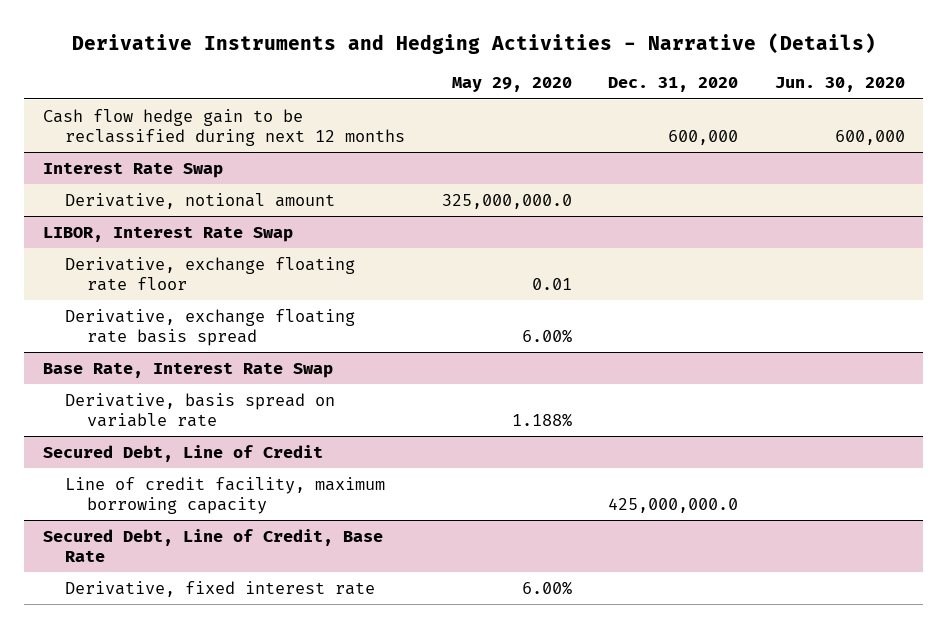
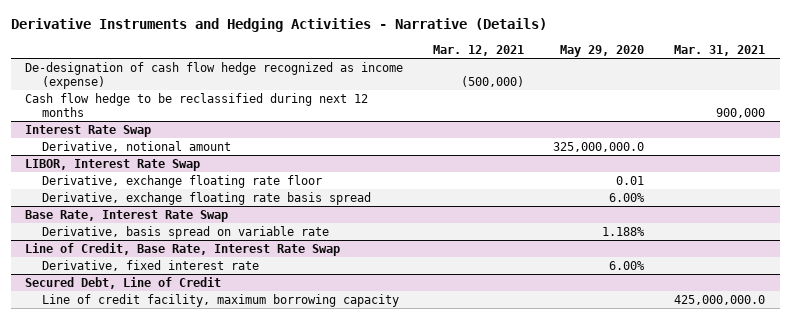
- | May 29, 2020 | Dec. 31, 2020 | Jun. 30, 2020
+ | Mar. 12, 2021 | May 29, 2020 | Mar. 31, 2021
- Cash flow hedge gain to be reclassified during next 12 months | | 600,000 | 600,000
+ De-designation of cash flow hedge recognized as income (expense) | (500,000) | |
+ Cash flow hedge to be reclassified during next 12 months | | | 900,000
+ Line of Credit, Base Rate, Interest Rate Swap
+ Derivative, fixed interest rate | | 6.00% |
- Secured Debt, Line of Credit, Base Rate
- Derivative, fixed interest rate | 6.00% | |

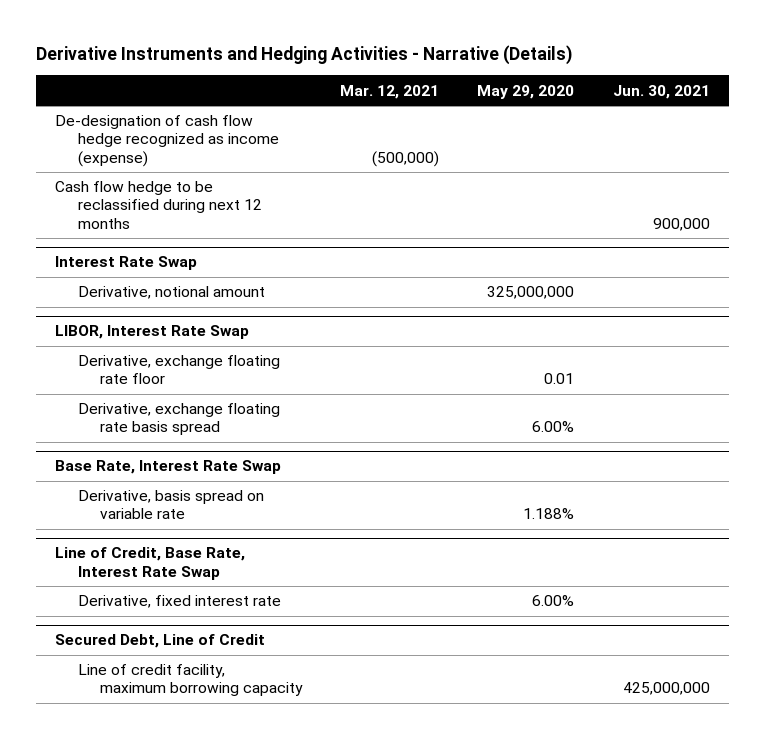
- | Mar. 12, 2021 | May 29, 2020 | Mar. 31, 2021
+ | Mar. 12, 2021 | May 29, 2020 | Jun. 30, 2021
@ Interest Rate Swap
- Derivative, notional amount | | 325,000,000.0 |
+ Derivative, notional amount | | 325,000,000 |

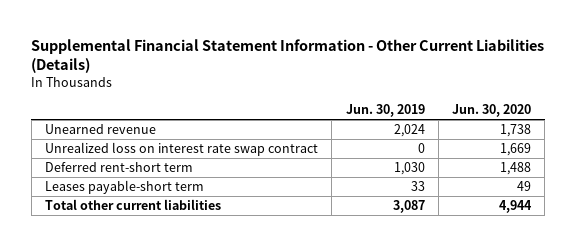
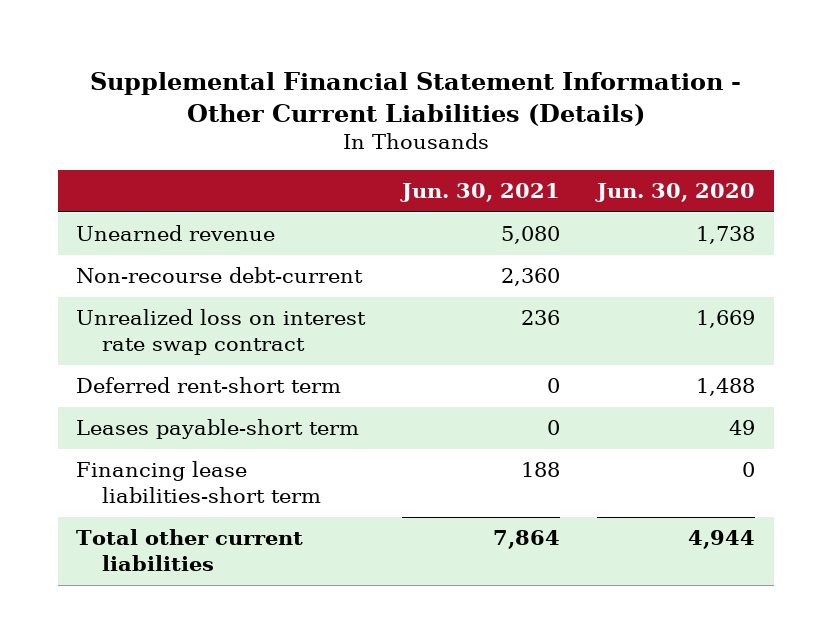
- | Jun. 30, 2019 | Jun. 30, 2020
+ | Jun. 30, 2021 | Jun. 30, 2020
+ Non-recourse debt-current | 2,360 |
+ Financing lease liabilities-short term | 188 | 0

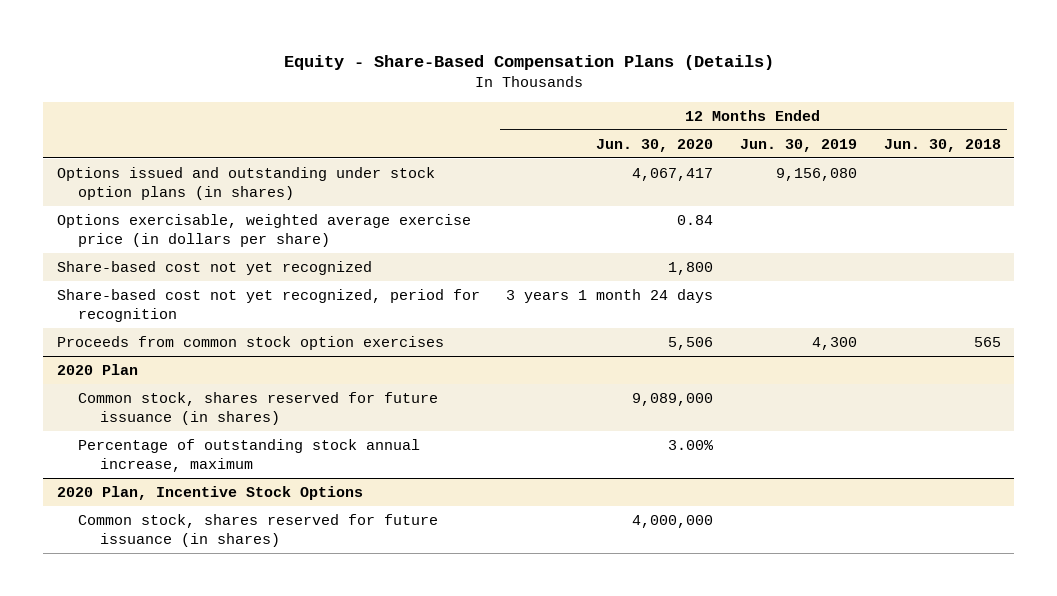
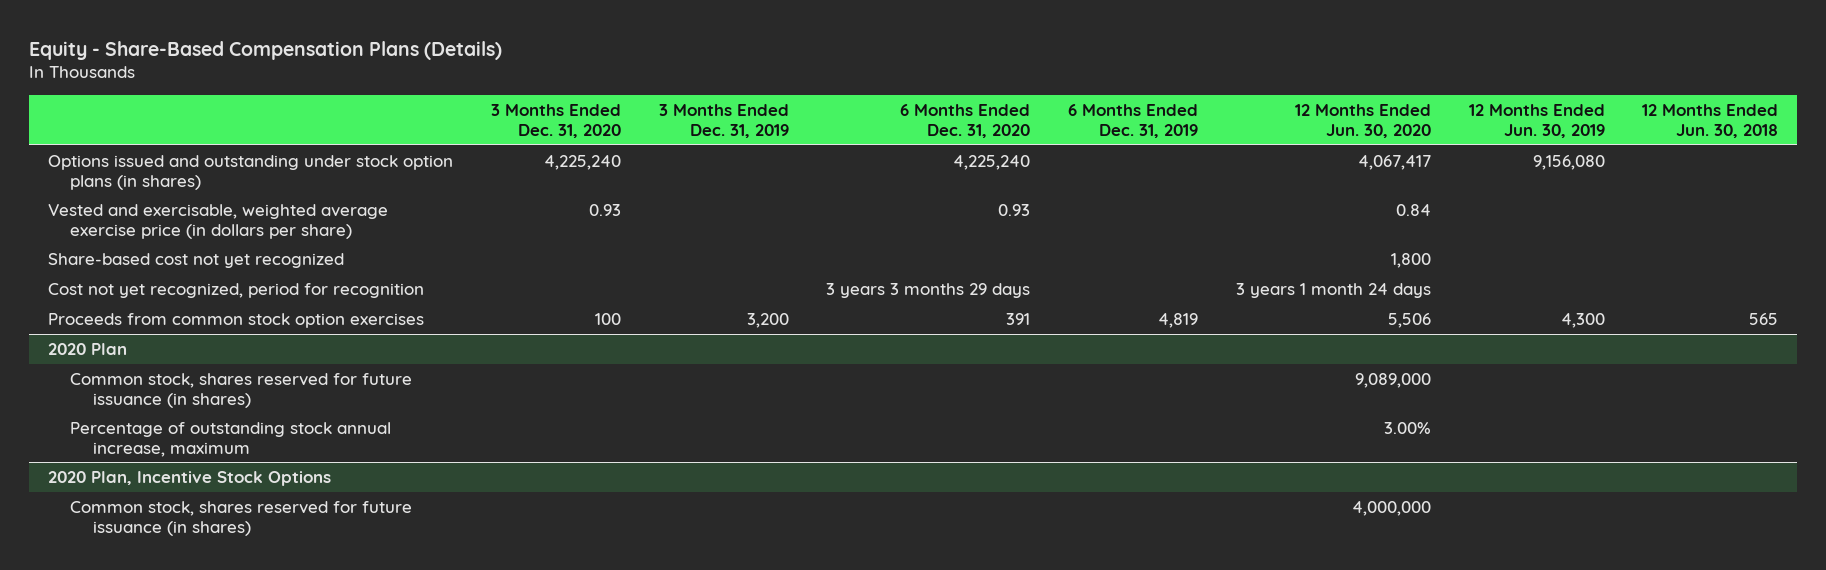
- | 12 Months Ended Jun. 30, 2020 | 12 Months Ended Jun. 30, 2019 | 12 Months Ended Jun. 30, 2018
+ | 3 Months Ended Dec. 31, 2020 | 3 Months Ended Dec. 31, 2019 | 6 Months Ended Dec. 31, 2020 | 6 Months Ended Dec. 31, 2019 | 12 Months Ended Jun. 30, 2020 | 12 Months Ended Jun. 30, 2019 | 12 Months Ended Jun. 30, 2018
- Options exercisable, weighted average exercise price (in dollars per share) | 0.84 | |
+ Vested and exercisable, weighted average exercise price (in dollars per share) | 0.93 | | 0.93 | | 0.84 | |
- Share-based cost not yet recognized, period for recognition | 3 years 1 month 24 days | |
+ Cost not yet recognized, period for recognition | | | 3 years 3 months 29 days | | 3 years 1 month 24 days | |

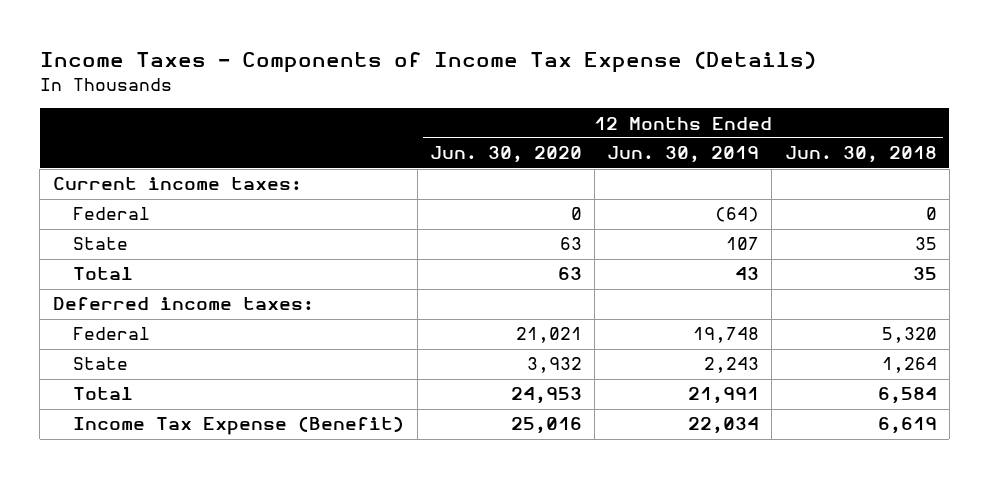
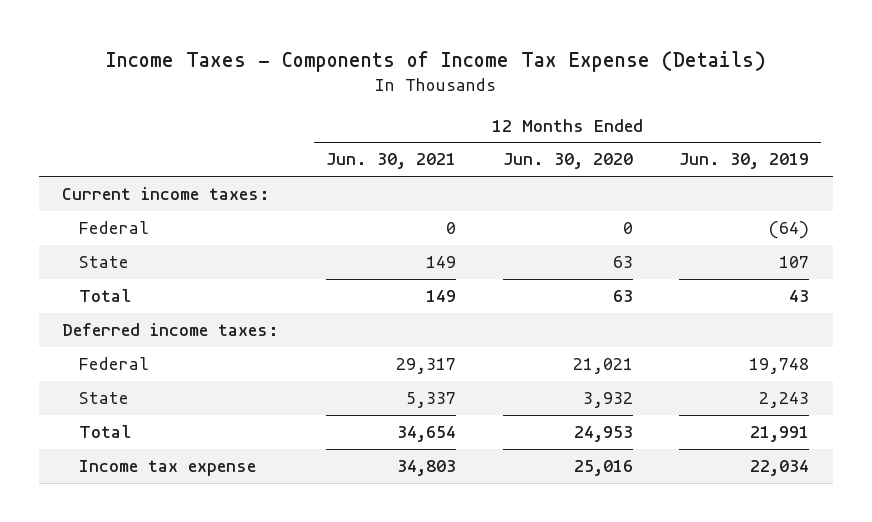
- | 12 Months Ended Jun. 30, 2020 | 12 Months Ended Jun. 30, 2019 | 12 Months Ended Jun. 30, 2018
+ | 12 Months Ended Jun. 30, 2021 | 12 Months Ended Jun. 30, 2020 | 12 Months Ended Jun. 30, 2019
- Income Tax Expense (Benefit) | 25,016 | 22,034 | 6,619
+ Income tax expense | 34,803 | 25,016 | 22,034

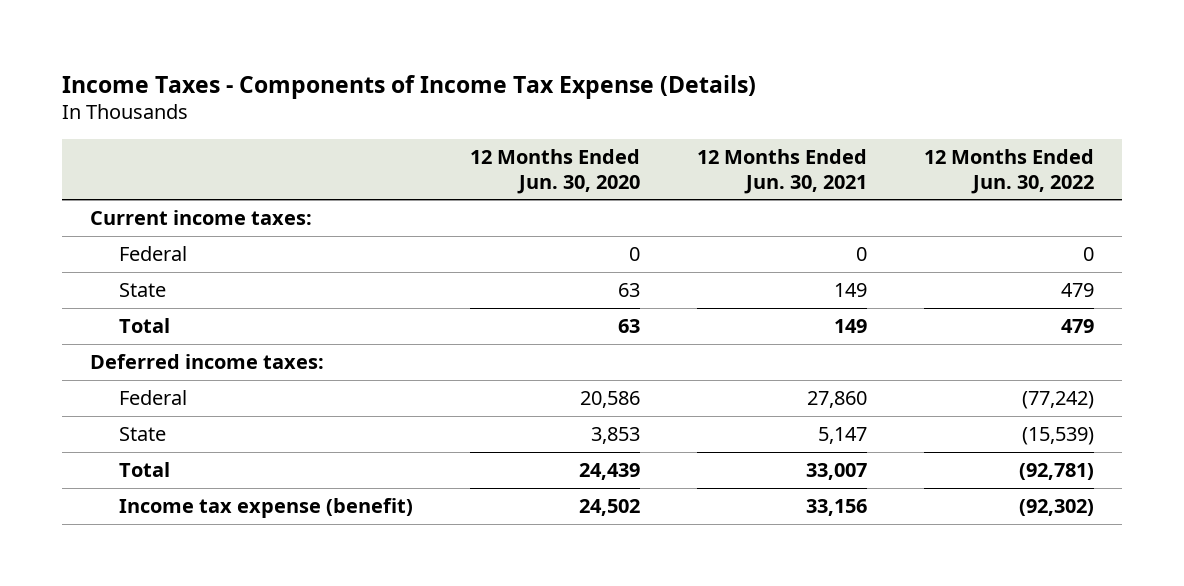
- | 12 Months Ended Jun. 30, 2021 | 12 Months Ended Jun. 30, 2020 | 12 Months Ended Jun. 30, 2019
+ | 12 Months Ended Jun. 30, 2020 | 12 Months Ended Jun. 30, 2021 | 12 Months Ended Jun. 30, 2022
- Federal | 29,317 | 21,021 | 19,748
- State | 5,337 | 3,932 | 2,243
- Total | 34,654 | 24,953 | 21,991
- Income tax expense | 34,803 | 25,016 | 22,034
+ Federal | 20,586 | 27,860 | (77,242)
+ State | 3,853 | 5,147 | (15,539)
+ Total | 24,439 | 33,007 | (92,781)
+ Income tax expense (benefit) | 24,502 | 33,156 | (92,302)

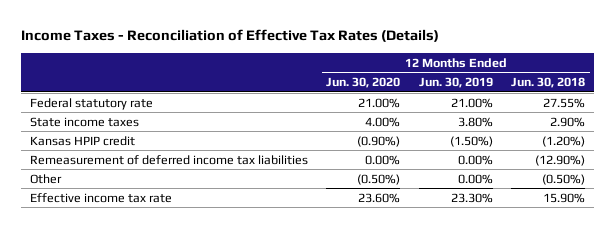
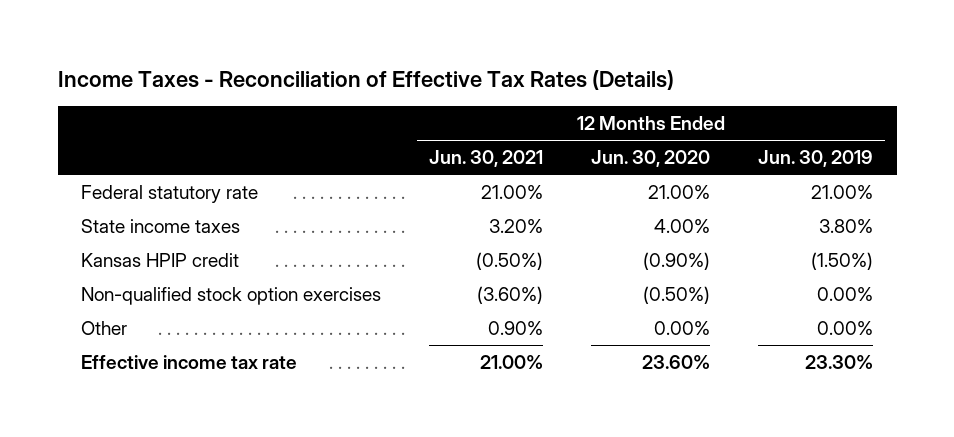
- | 12 Months Ended Jun. 30, 2020 | 12 Months Ended Jun. 30, 2019 | 12 Months Ended Jun. 30, 2018
+ | 12 Months Ended Jun. 30, 2021 | 12 Months Ended Jun. 30, 2020 | 12 Months Ended Jun. 30, 2019
- Remeasurement of deferred income tax liabilities | 0.00% | 0.00% | (12.90%)
- Other | (0.50%) | 0.00% | (0.50%)
+ Non-qualified stock option exercises | (3.60%) | (0.50%) | 0.00%
+ Other | 0.90% | 0.00% | 0.00%

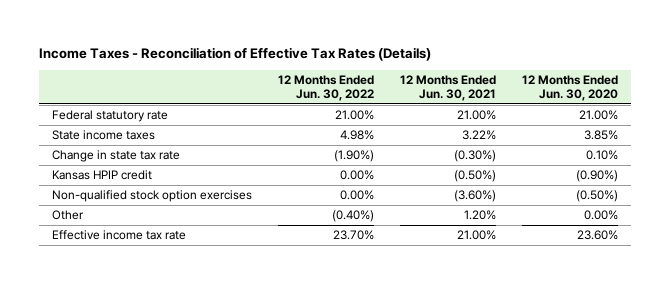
- | 12 Months Ended Jun. 30, 2021 | 12 Months Ended Jun. 30, 2020 | 12 Months Ended Jun. 30, 2019
+ | 12 Months Ended Jun. 30, 2022 | 12 Months Ended Jun. 30, 2021 | 12 Months Ended Jun. 30, 2020
- State income taxes | 3.20% | 4.00% | 3.80%
+ State income taxes | 4.98% | 3.22% | 3.85%
+ Change in state tax rate | (1.90%) | (0.30%) | 0.10%
- Other | 0.90% | 0.00% | 0.00%
+ Other | (0.40%) | 1.20% | 0.00%

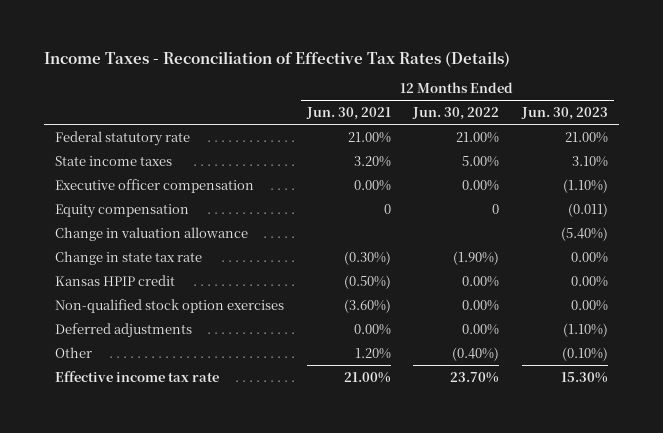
- | 12 Months Ended Jun. 30, 2022 | 12 Months Ended Jun. 30, 2021 | 12 Months Ended Jun. 30, 2020
+ | 12 Months Ended Jun. 30, 2021 | 12 Months Ended Jun. 30, 2022 | 12 Months Ended Jun. 30, 2023
- State income taxes | 4.98% | 3.22% | 3.85%
+ State income taxes | 3.20% | 5.00% | 3.10%
+ Executive officer compensation | 0.00% | 0.00% | (1.10%)
+ Equity compensation | 0 | 0 | (0.011)
+ Change in valuation allowance | | | (5.40%)
+ Deferred adjustments | 0.00% | 0.00% | (1.10%)

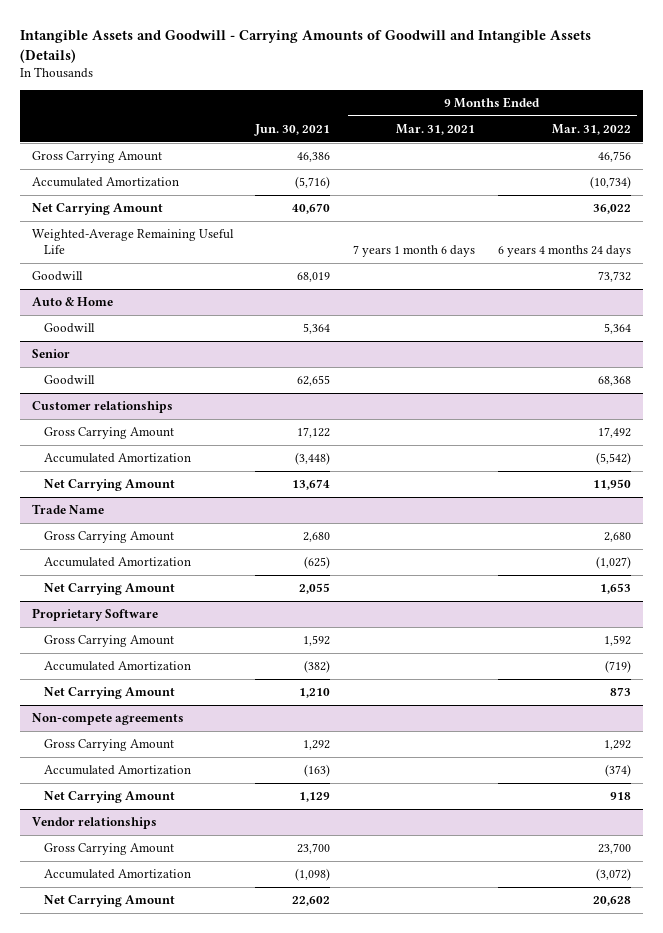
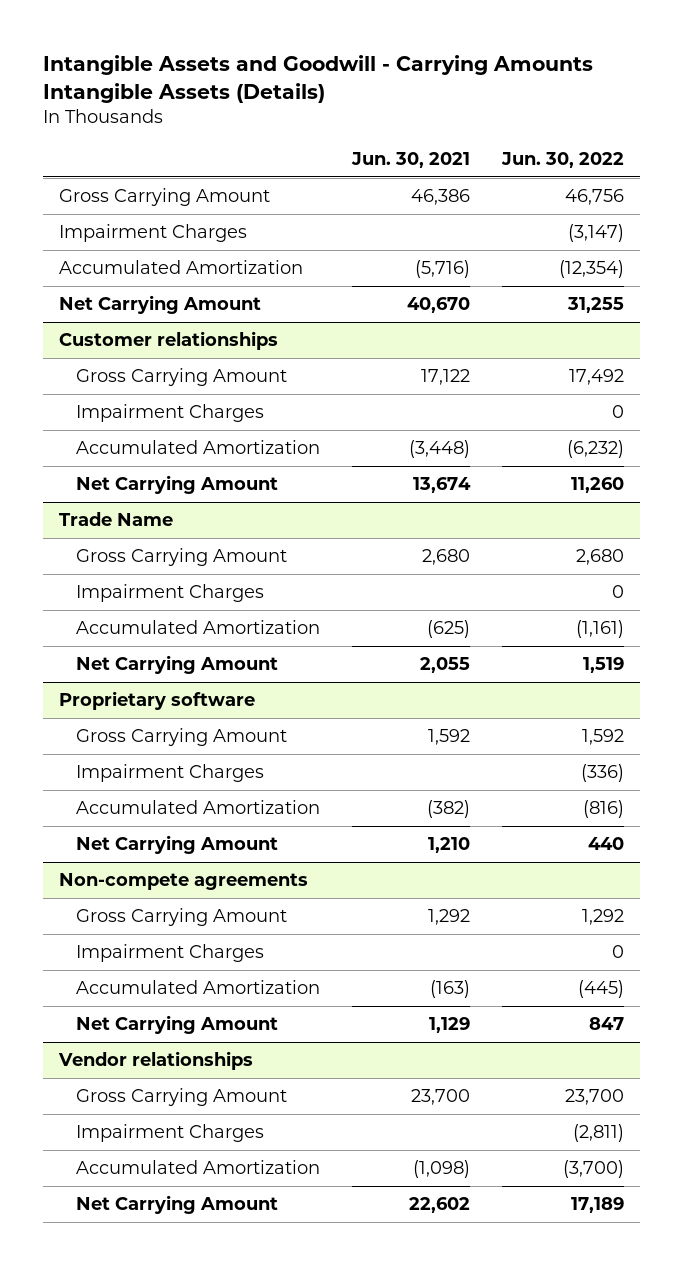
- Intangible Assets and Goodwill - Carrying Amounts of Goodwill and Intangible Assets (Details)
+ Intangible Assets and Goodwill - Carrying Amounts Intangible Assets (Details)
- | Jun. 30, 2021 | 9 Months Ended Mar. 31, 2021 | 9 Months Ended Mar. 31, 2022
+ | Jun. 30, 2021 | Jun. 30, 2022
+ Impairment Charges | | (3,147)
- Weighted-Average Remaining Useful Life | | 7 years 1 month 6 days | 6 years 4 months 24 days
- Goodwill | 68,019 | | 73,732
- Auto & Home
- Goodwill | 5,364 | | 5,364
- Senior
- Goodwill | 62,655 | | 68,368
@ Customer relationships
+ Impairment Charges | | 0
@ Trade Name
+ Impairment Charges | | 0
- Proprietary Software
+ Proprietary software
+ Impairment Charges | | (336)
@ Non-compete agreements
+ Impairment Charges | | 0
@ Vendor relationships
+ Impairment Charges | | (2,811)

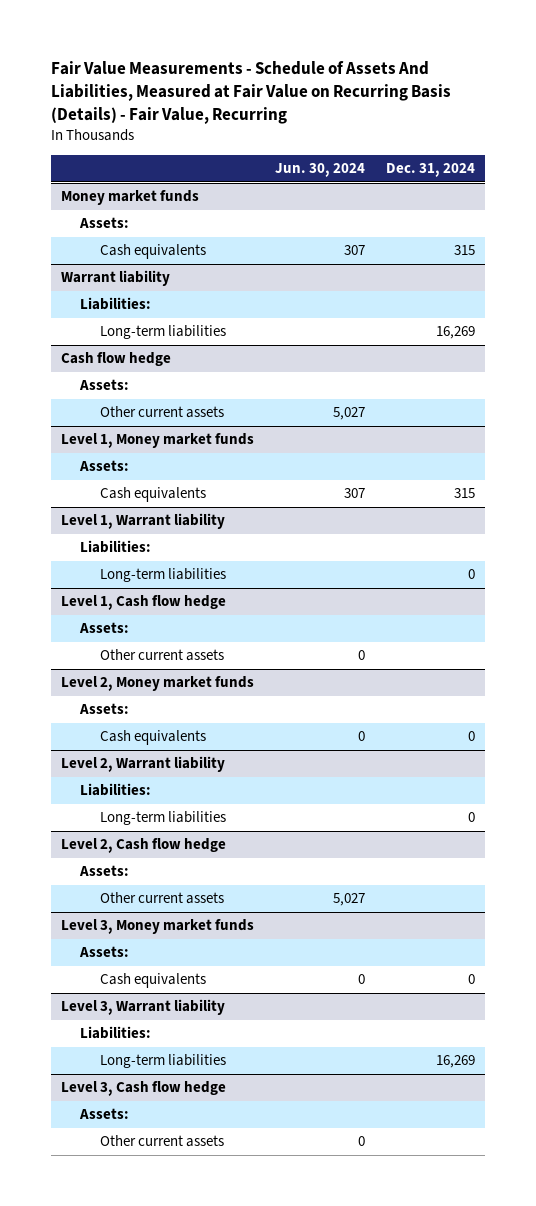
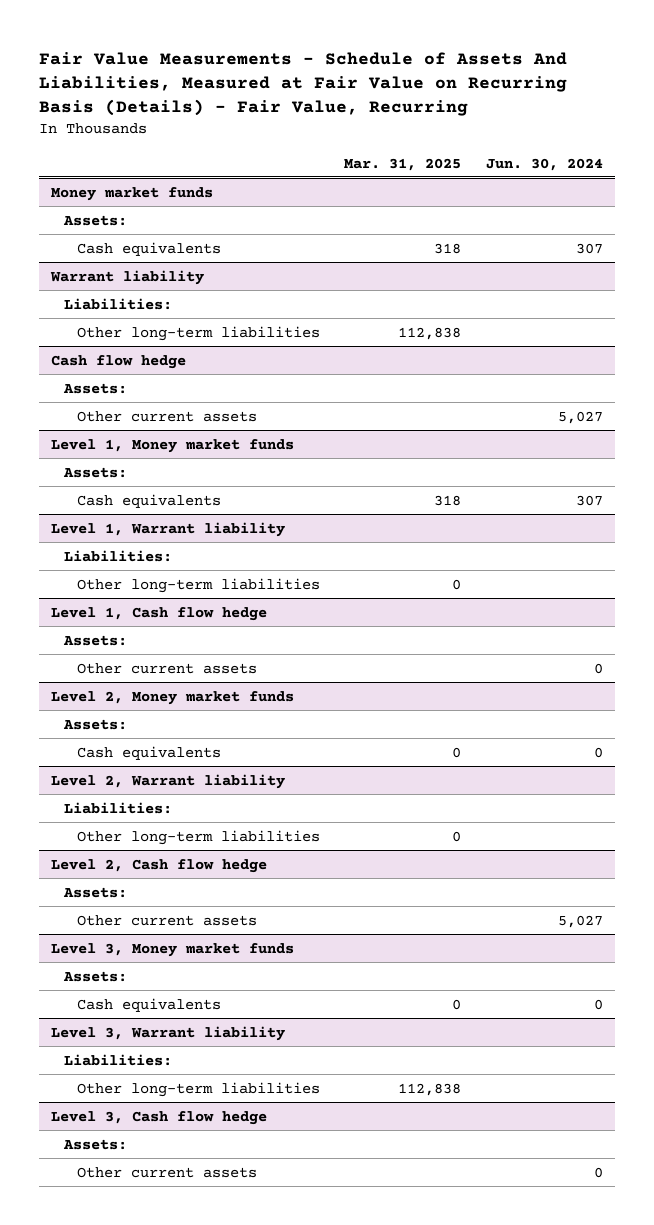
- | Jun. 30, 2024 | Dec. 31, 2024
+ | Mar. 31, 2025 | Jun. 30, 2024
@ Warrant liability
- Long-term liabilities | | 16,269
+ Other long-term liabilities | 112,838 |
@ Level 1, Warrant liability
- Long-term liabilities | | 0
+ Other long-term liabilities | 0 |
@ Level 2, Warrant liability
- Long-term liabilities | | 0
+ Other long-term liabilities | 0 |
@ Level 3, Warrant liability
- Long-term liabilities | | 16,269
+ Other long-term liabilities | 112,838 |

